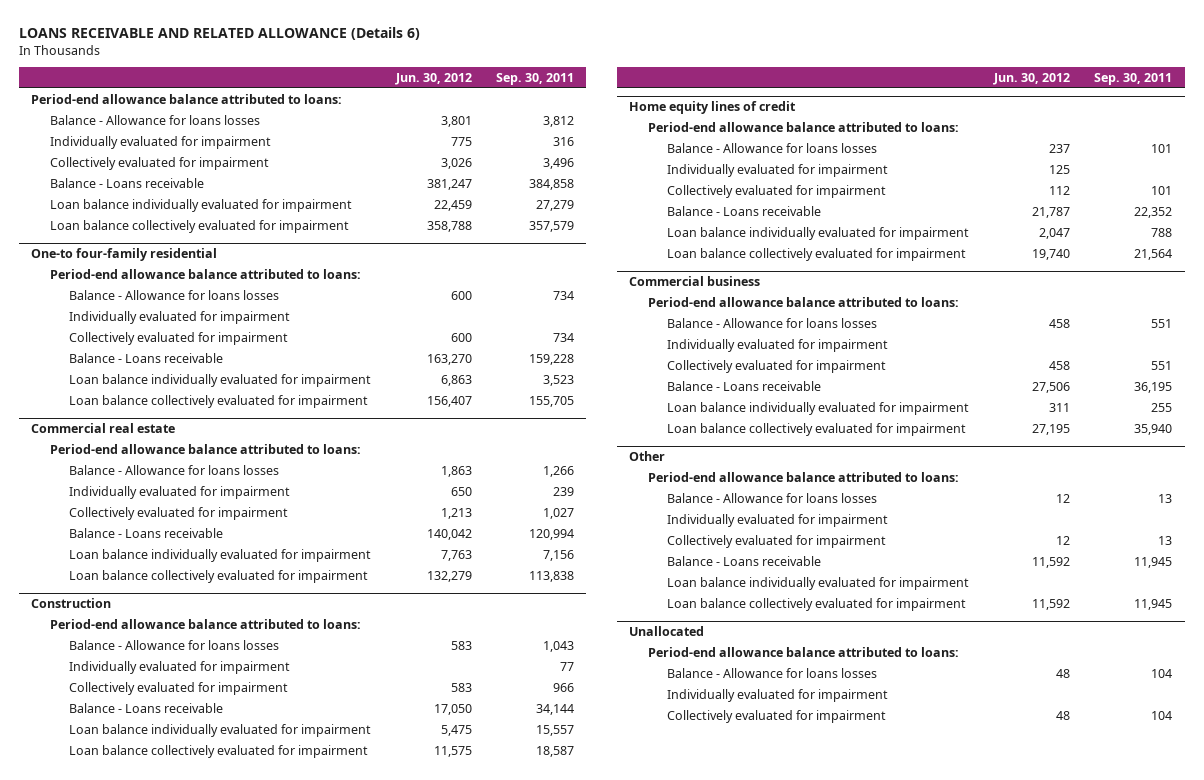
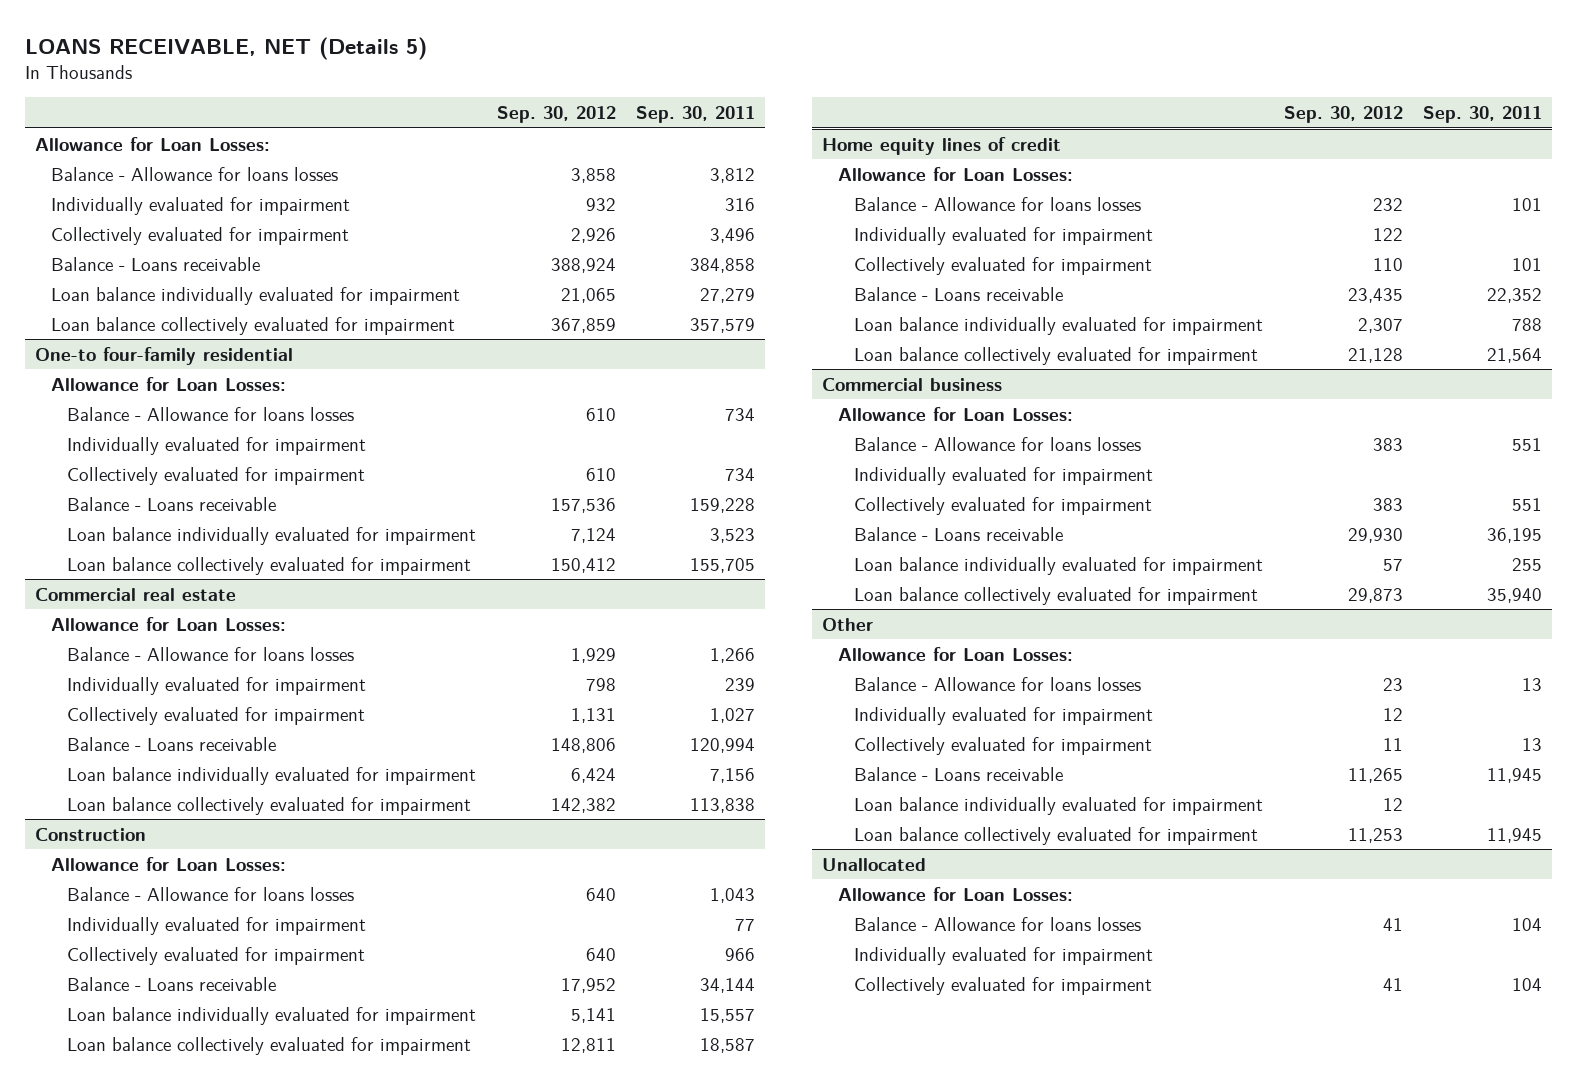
- LOANS RECEIVABLE AND RELATED ALLOWANCE (Details 6)
+ LOANS RECEIVABLE, NET (Details 5)
- | Jun. 30, 2012 | Sep. 30, 2011
+ | Sep. 30, 2012 | Sep. 30, 2011
- Period-end allowance balance attributed to loans:
+ Allowance for Loan Losses:
@ One-to four-family residential
- Period-end allowance balance attributed to loans:
+ Allowance for Loan Losses:
@ Commercial real estate
- Period-end allowance balance attributed to loans:
+ Allowance for Loan Losses:
@ Construction
- Period-end allowance balance attributed to loans:
+ Allowance for Loan Losses:
@ Home equity lines of credit
- Period-end allowance balance attributed to loans:
+ Allowance for Loan Losses:
@ Commercial business
- Period-end allowance balance attributed to loans:
+ Allowance for Loan Losses:
@ Other
- Period-end allowance balance attributed to loans:
+ Allowance for Loan Losses:
@ Unallocated
- Period-end allowance balance attributed to loans:
+ Allowance for Loan Losses:

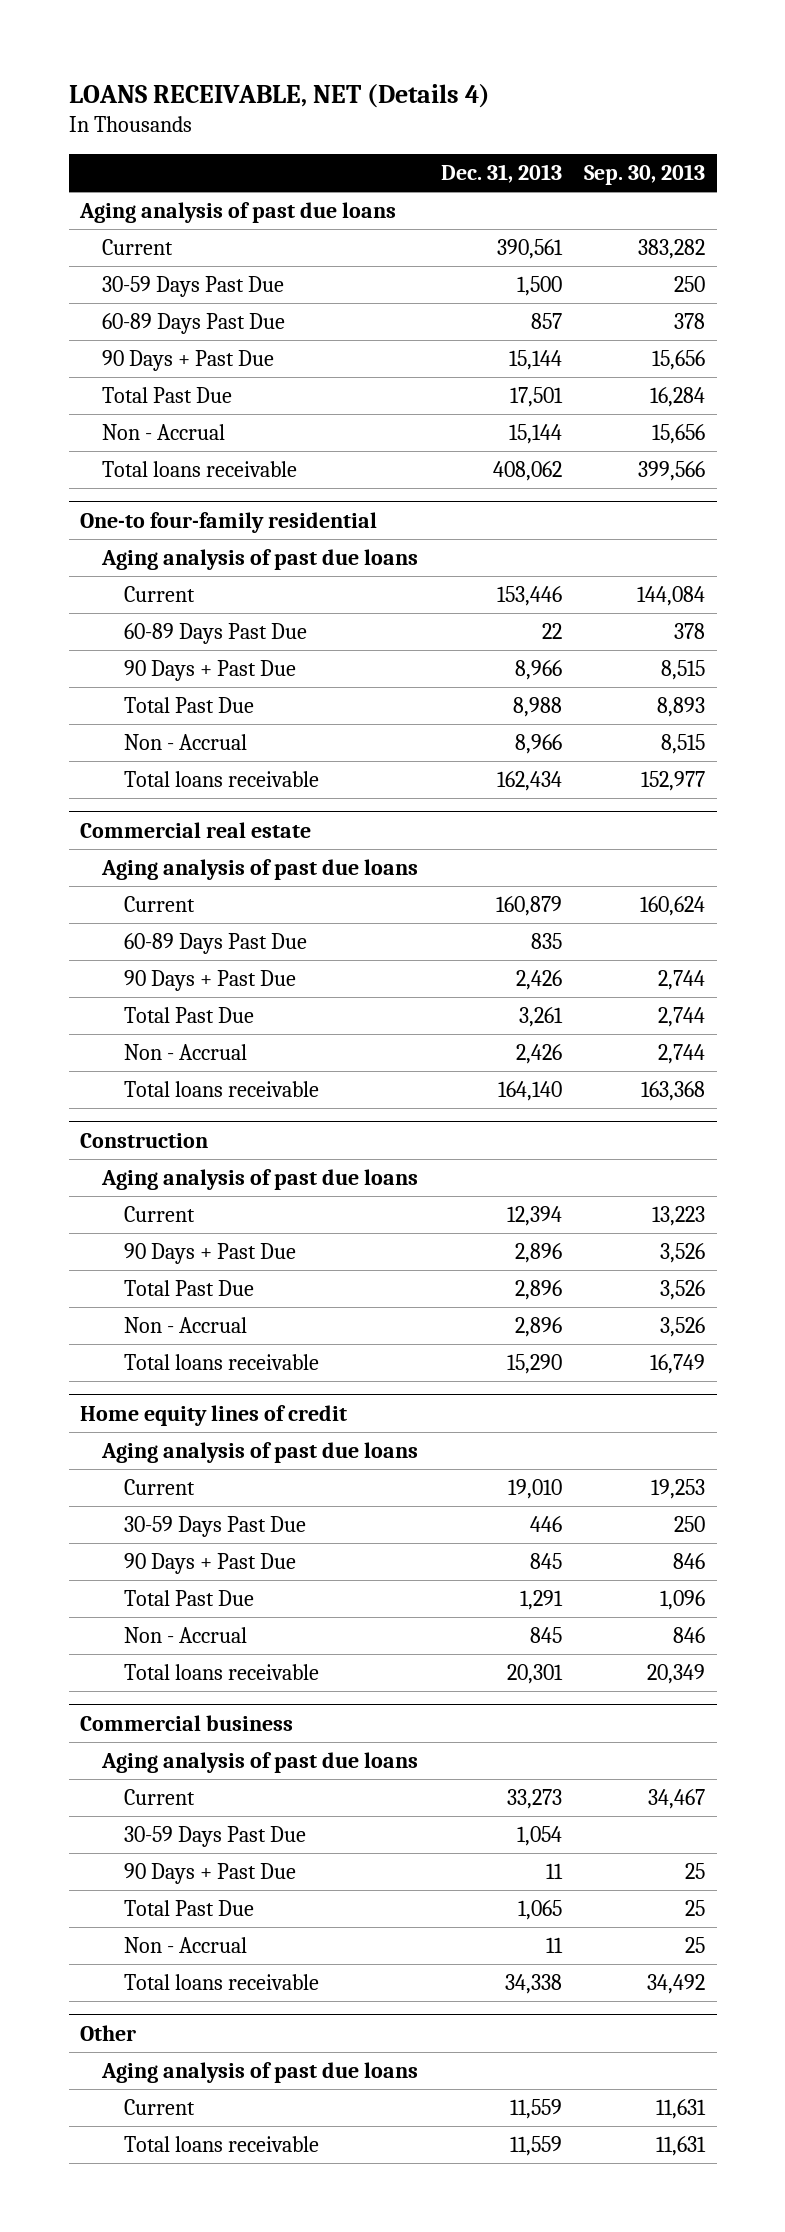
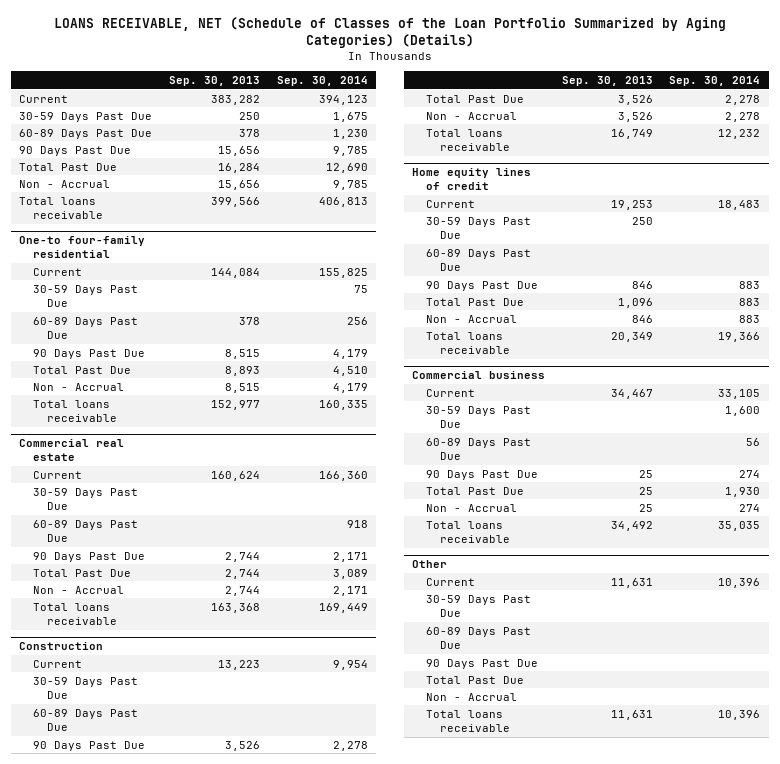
- LOANS RECEIVABLE, NET (Details 4)
+ LOANS RECEIVABLE, NET (Schedule of Classes of the Loan Portfolio Summarized by Aging Categories) (Details)
- | Dec. 31, 2013 | Sep. 30, 2013
+ | Sep. 30, 2013 | Sep. 30, 2014
- Aging analysis of past due loans
- 90 Days + Past Due | 15,144 | 15,656
+ 90 Days Past Due | 15,656 | 9,785
@ One-to four-family residential
- Aging analysis of past due loans
+ 30-59 Days Past Due | | 75
- 90 Days + Past Due | 8,966 | 8,515
+ 90 Days Past Due | 8,515 | 4,179
@ Commercial real estate
- Aging analysis of past due loans
+ 30-59 Days Past Due
- 90 Days + Past Due | 2,426 | 2,744
+ 90 Days Past Due | 2,744 | 2,171
@ Construction
- Aging analysis of past due loans
- 90 Days + Past Due | 2,896 | 3,526
+ 30-59 Days Past Due
+ 60-89 Days Past Due
+ 90 Days Past Due | 3,526 | 2,278
@ Home equity lines of credit
- Aging analysis of past due loans
- 90 Days + Past Due | 845 | 846
+ 60-89 Days Past Due
+ 90 Days Past Due | 846 | 883
@ Commercial business
- Aging analysis of past due loans
- 90 Days + Past Due | 11 | 25
+ 60-89 Days Past Due | | 56
+ 90 Days Past Due | 25 | 274
@ Other
- Aging analysis of past due loans
+ 30-59 Days Past Due
+ 60-89 Days Past Due
+ 90 Days Past Due
+ Total Past Due
+ Non - Accrual

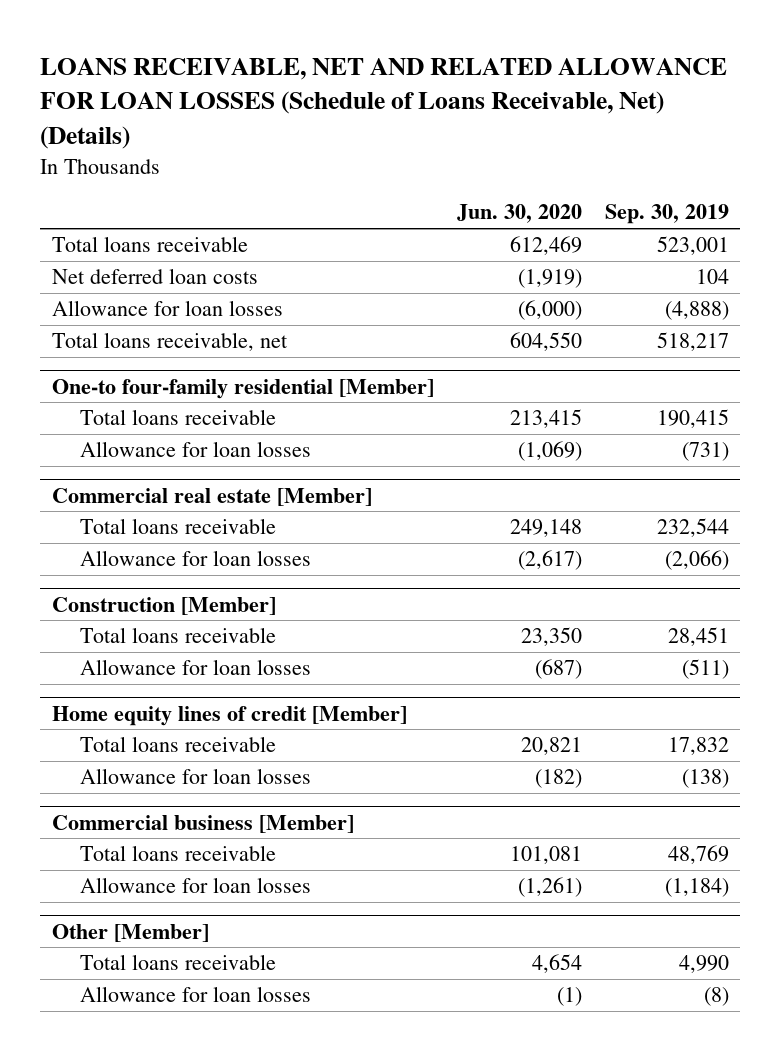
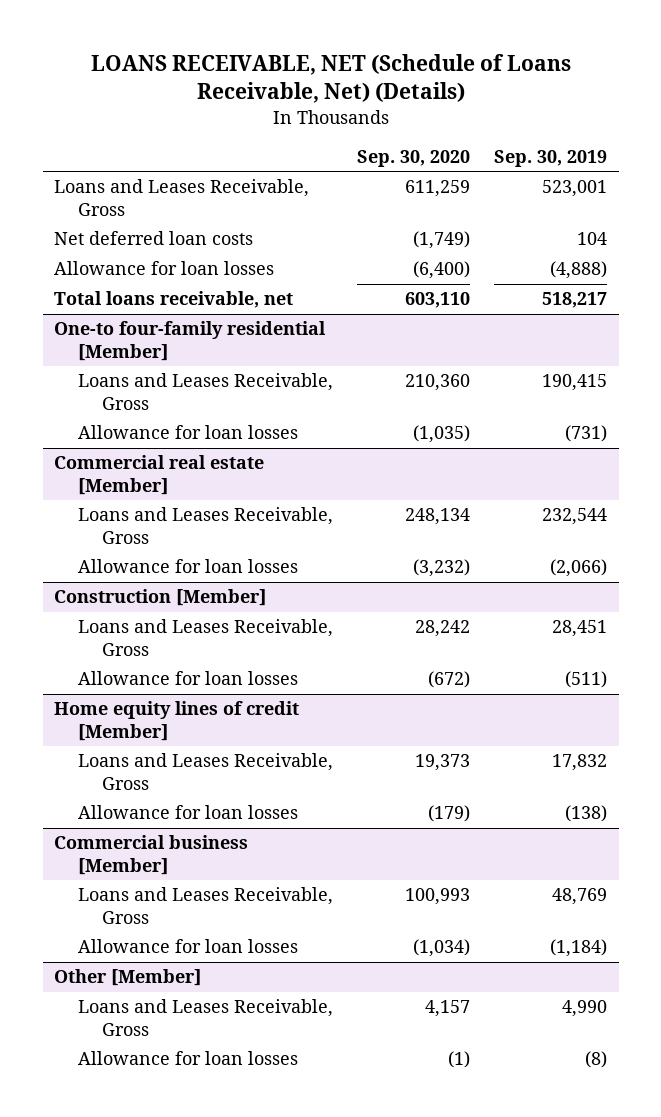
- LOANS RECEIVABLE, NET AND RELATED ALLOWANCE FOR LOAN LOSSES (Schedule of Loans Receivable, Net) (Details)
+ LOANS RECEIVABLE, NET (Schedule of Loans Receivable, Net) (Details)
- | Jun. 30, 2020 | Sep. 30, 2019
+ | Sep. 30, 2020 | Sep. 30, 2019
- Total loans receivable | 612,469 | 523,001
+ Loans and Leases Receivable, Gross | 611,259 | 523,001
@ One-to four-family residential [Member]
- Total loans receivable | 213,415 | 190,415
+ Loans and Leases Receivable, Gross | 210,360 | 190,415
@ Commercial real estate [Member]
- Total loans receivable | 249,148 | 232,544
+ Loans and Leases Receivable, Gross | 248,134 | 232,544
@ Construction [Member]
- Total loans receivable | 23,350 | 28,451
+ Loans and Leases Receivable, Gross | 28,242 | 28,451
@ Home equity lines of credit [Member]
- Total loans receivable | 20,821 | 17,832
+ Loans and Leases Receivable, Gross | 19,373 | 17,832
@ Commercial business [Member]
- Total loans receivable | 101,081 | 48,769
+ Loans and Leases Receivable, Gross | 100,993 | 48,769
@ Other [Member]
- Total loans receivable | 4,654 | 4,990
+ Loans and Leases Receivable, Gross | 4,157 | 4,990

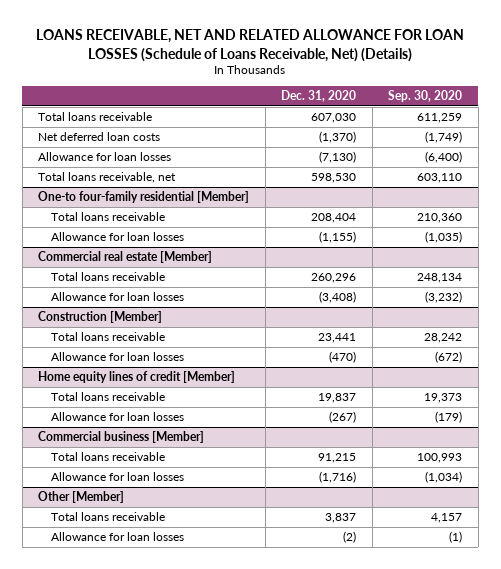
- LOANS RECEIVABLE, NET (Schedule of Loans Receivable, Net) (Details)
+ LOANS RECEIVABLE, NET AND RELATED ALLOWANCE FOR LOAN LOSSES (Schedule of Loans Receivable, Net) (Details)
- | Sep. 30, 2020 | Sep. 30, 2019
+ | Dec. 31, 2020 | Sep. 30, 2020
- Loans and Leases Receivable, Gross | 611,259 | 523,001
+ Total loans receivable | 607,030 | 611,259
@ One-to four-family residential [Member]
- Loans and Leases Receivable, Gross | 210,360 | 190,415
+ Total loans receivable | 208,404 | 210,360
@ Commercial real estate [Member]
- Loans and Leases Receivable, Gross | 248,134 | 232,544
+ Total loans receivable | 260,296 | 248,134
@ Construction [Member]
- Loans and Leases Receivable, Gross | 28,242 | 28,451
+ Total loans receivable | 23,441 | 28,242
@ Home equity lines of credit [Member]
- Loans and Leases Receivable, Gross | 19,373 | 17,832
+ Total loans receivable | 19,837 | 19,373
@ Commercial business [Member]
- Loans and Leases Receivable, Gross | 100,993 | 48,769
+ Total loans receivable | 91,215 | 100,993
@ Other [Member]
- Loans and Leases Receivable, Gross | 4,157 | 4,990
+ Total loans receivable | 3,837 | 4,157

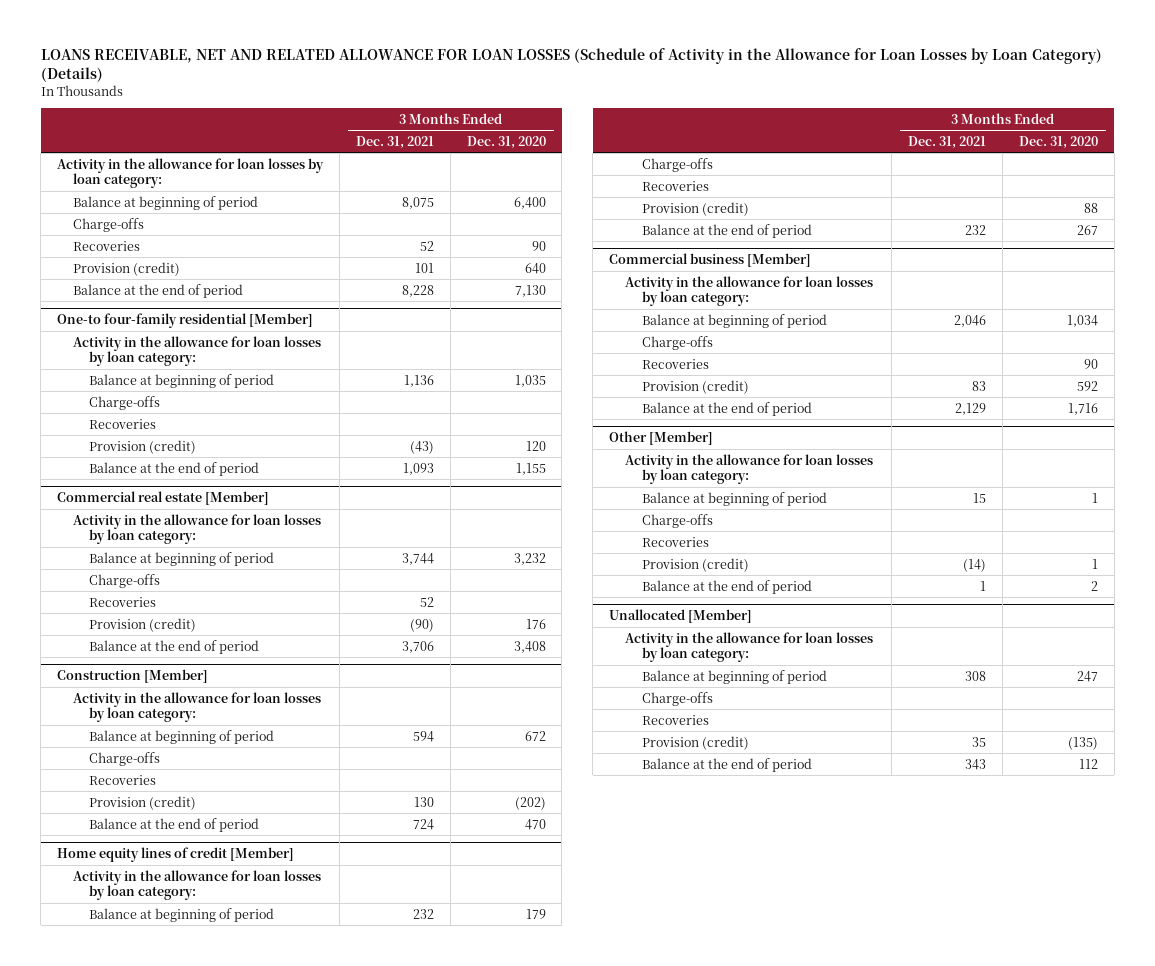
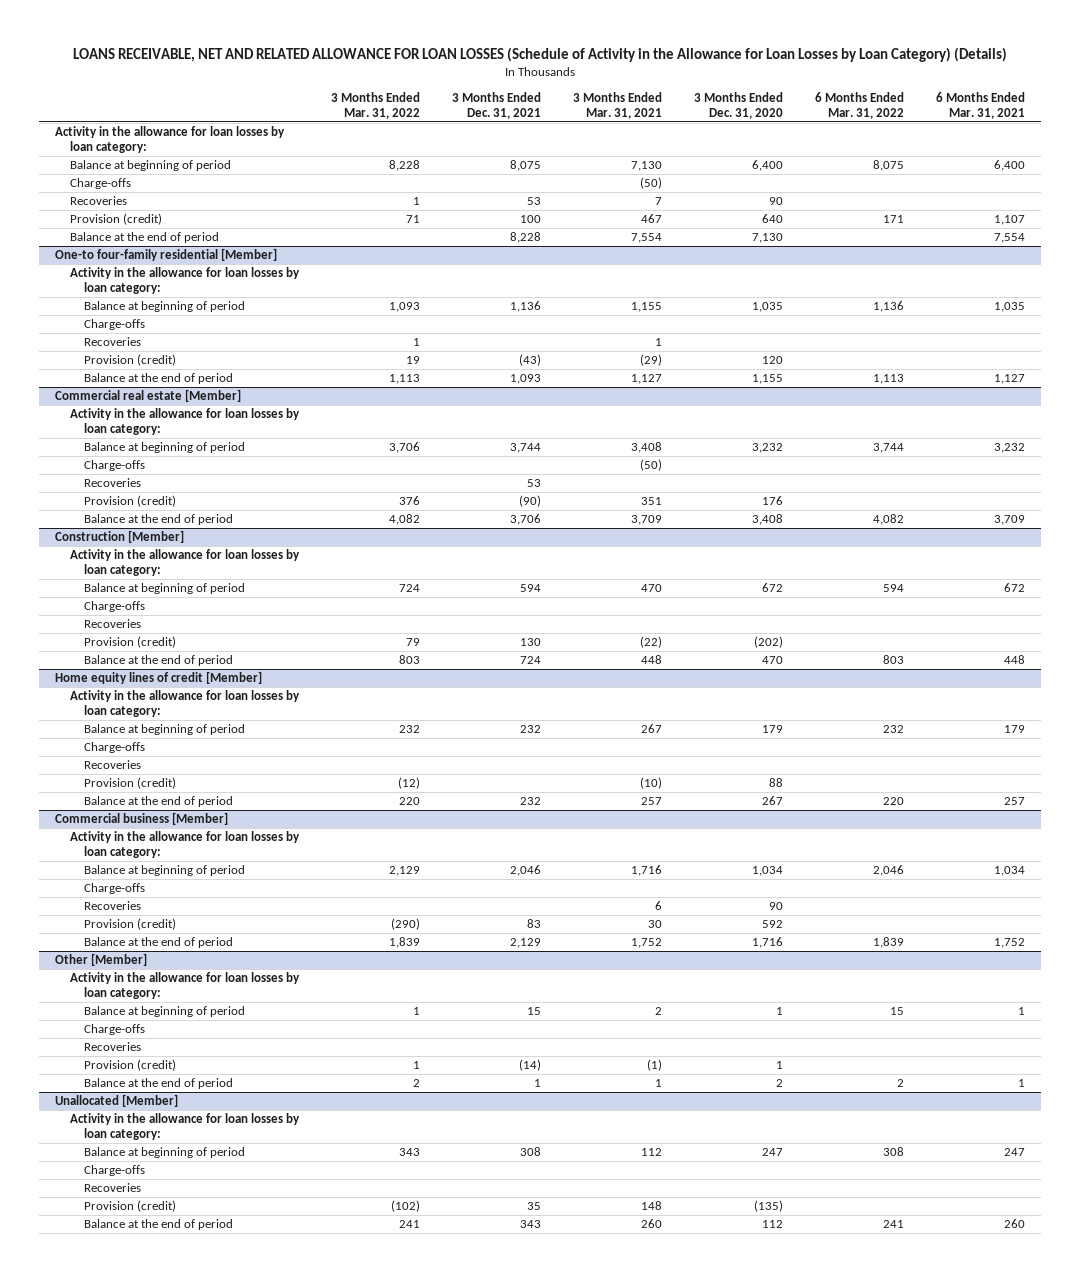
- | 3 Months Ended Dec. 31, 2021 | 3 Months Ended Dec. 31, 2020
+ | 3 Months Ended Mar. 31, 2022 | 3 Months Ended Dec. 31, 2021 | 3 Months Ended Mar. 31, 2021 | 3 Months Ended Dec. 31, 2020 | 6 Months Ended Mar. 31, 2022 | 6 Months Ended Mar. 31, 2021
- Recoveries | 52 | 90
- Provision (credit) | 101 | 640
+ Recoveries | 1 | 53 | 7 | 90 | |
+ Provision (credit) | 71 | 100 | 467 | 640 | 171 | 1,107
@ Commercial real estate [Member]
- Recoveries | 52 |
+ Recoveries | | 53 | | | |

